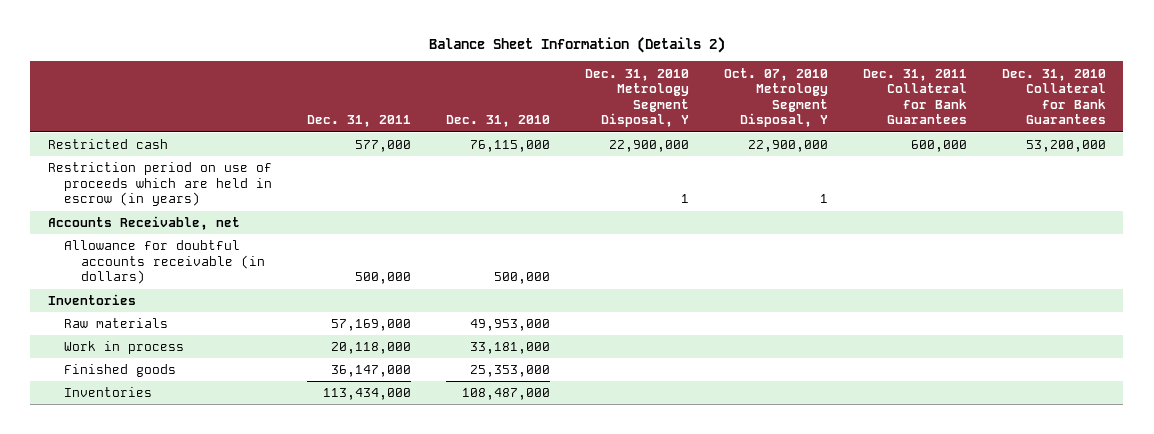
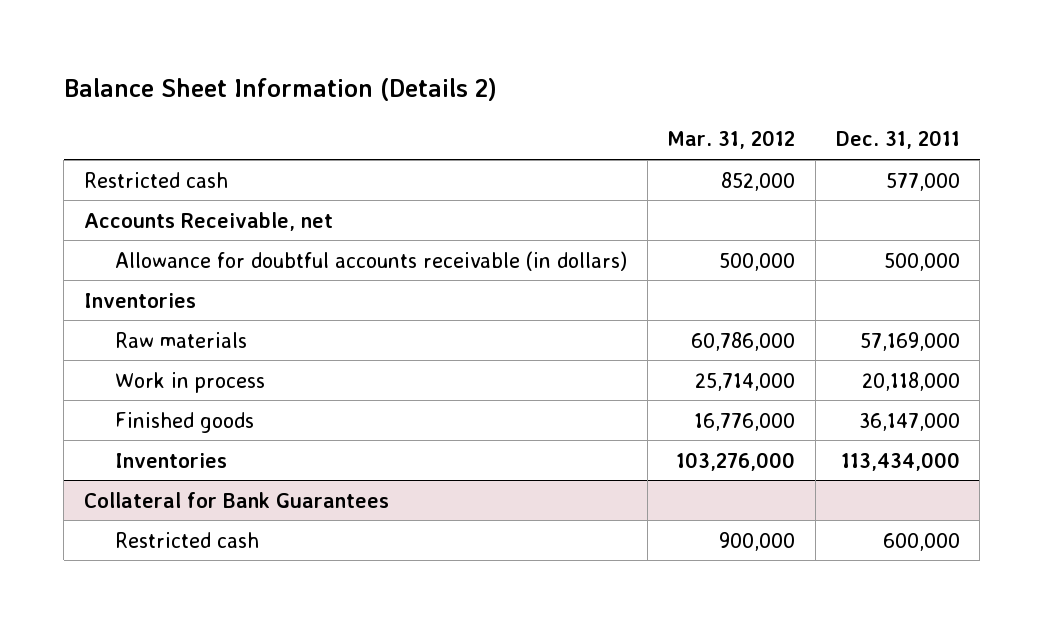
- | Dec. 31, 2011 | Dec. 31, 2010 | Dec. 31, 2010 Metrology Segment Disposal, Y | Oct. 07, 2010 Metrology Segment Disposal, Y | Dec. 31, 2011 Collateral for Bank Guarantees | Dec. 31, 2010 Collateral for Bank Guarantees
+ | Mar. 31, 2012 | Dec. 31, 2011
- Restriction period on use of proceeds which are held in escrow (in years) | | | 1 | 1 | |
+ Collateral for Bank Guarantees
+ Restricted cash | 900,000 | 600,000

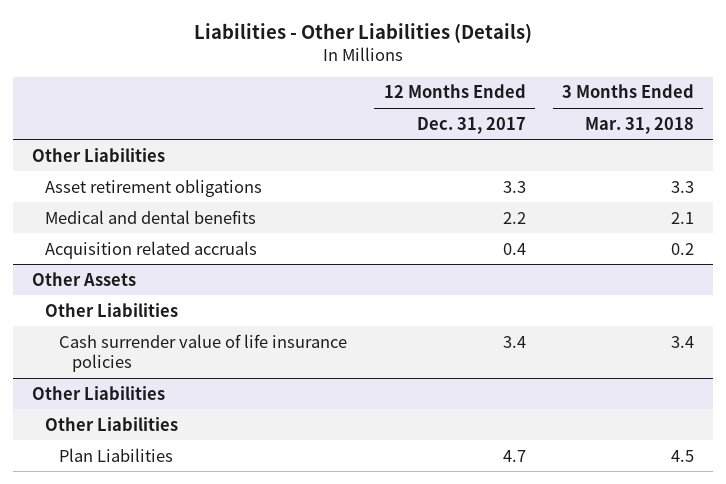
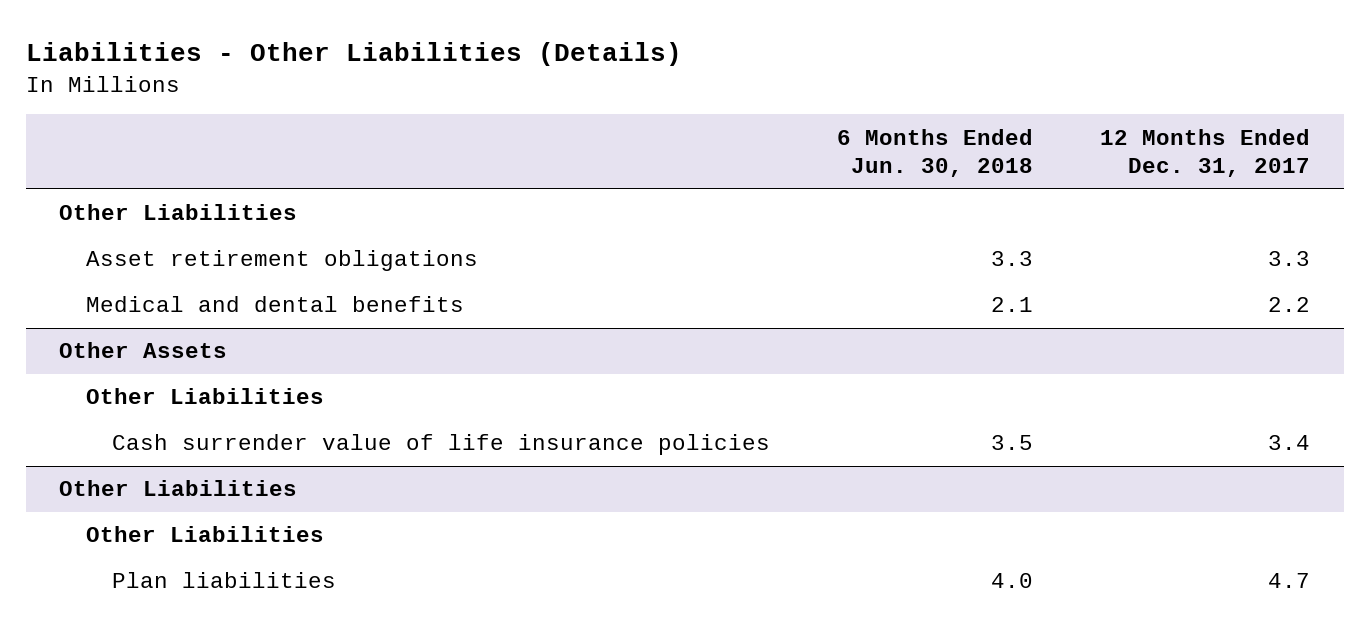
- | 12 Months Ended Dec. 31, 2017 | 3 Months Ended Mar. 31, 2018
+ | 6 Months Ended Jun. 30, 2018 | 12 Months Ended Dec. 31, 2017
- Acquisition related accruals | 0.4 | 0.2
@ Other Liabilities
- Plan Liabilities | 4.7 | 4.5
+ Plan liabilities | 4.0 | 4.7

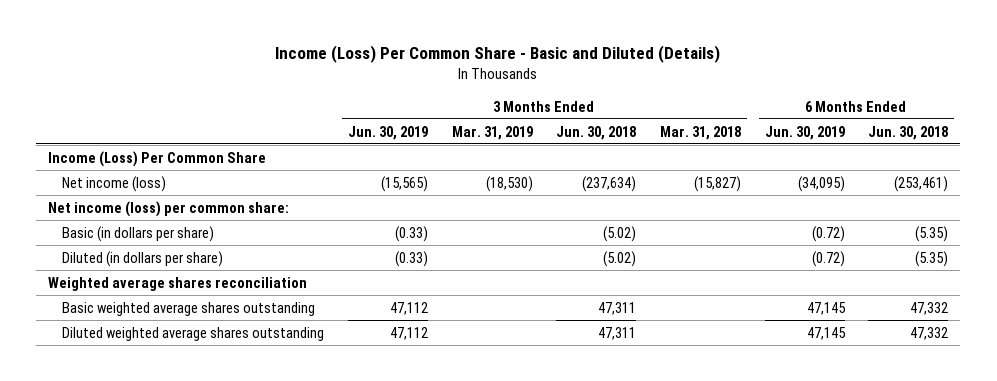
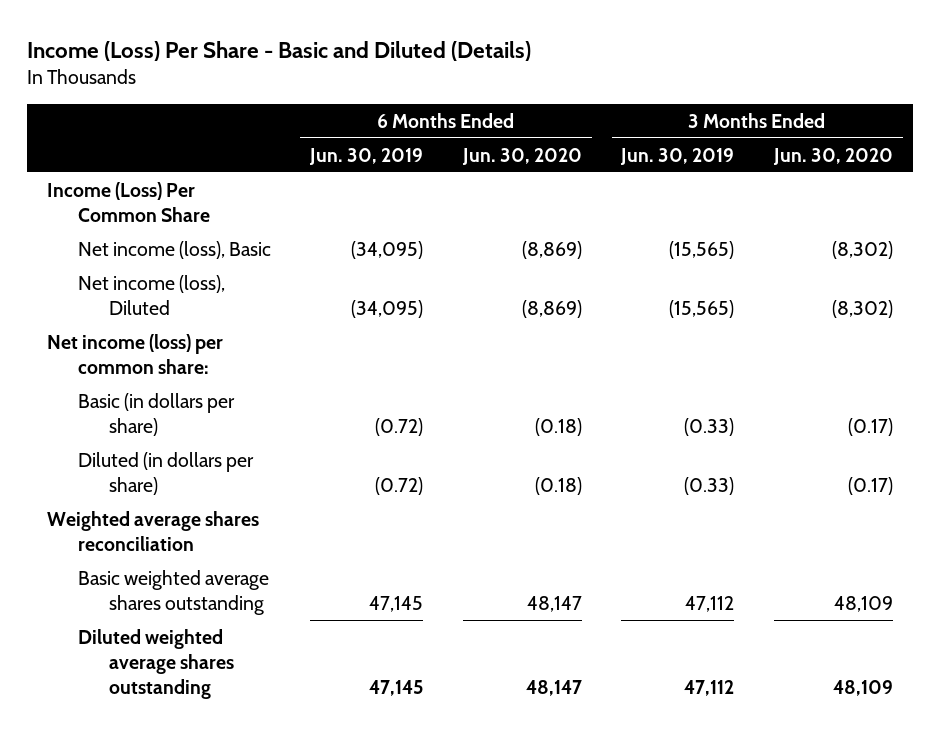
- Income (Loss) Per Common Share - Basic and Diluted (Details)
+ Income (Loss) Per Share - Basic and Diluted (Details)
- | 3 Months Ended Jun. 30, 2019 | 3 Months Ended Mar. 31, 2019 | 3 Months Ended Jun. 30, 2018 | 3 Months Ended Mar. 31, 2018 | 6 Months Ended Jun. 30, 2019 | 6 Months Ended Jun. 30, 2018
+ | 6 Months Ended Jun. 30, 2019 | 6 Months Ended Jun. 30, 2020 | 3 Months Ended Jun. 30, 2019 | 3 Months Ended Jun. 30, 2020
- Net income (loss) | (15,565) | (18,530) | (237,634) | (15,827) | (34,095) | (253,461)
+ Net income (loss), Basic | (34,095) | (8,869) | (15,565) | (8,302)
+ Net income (loss), Diluted | (34,095) | (8,869) | (15,565) | (8,302)

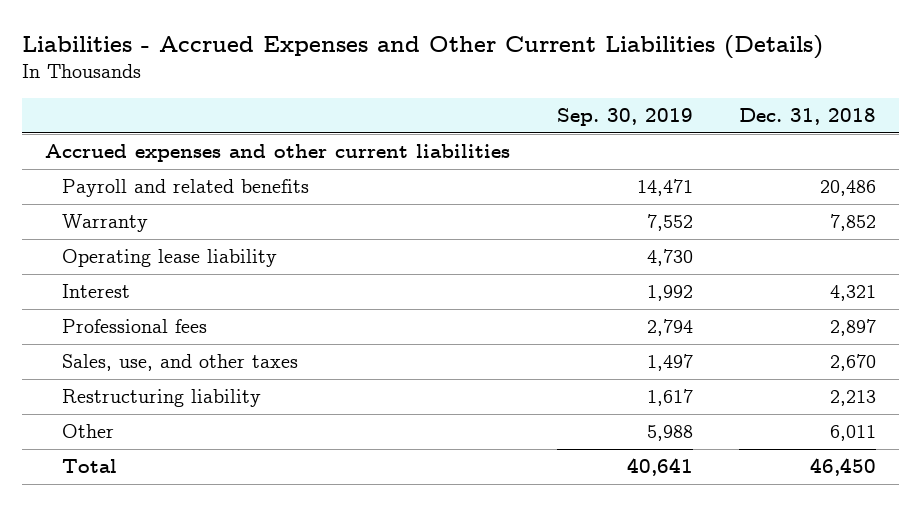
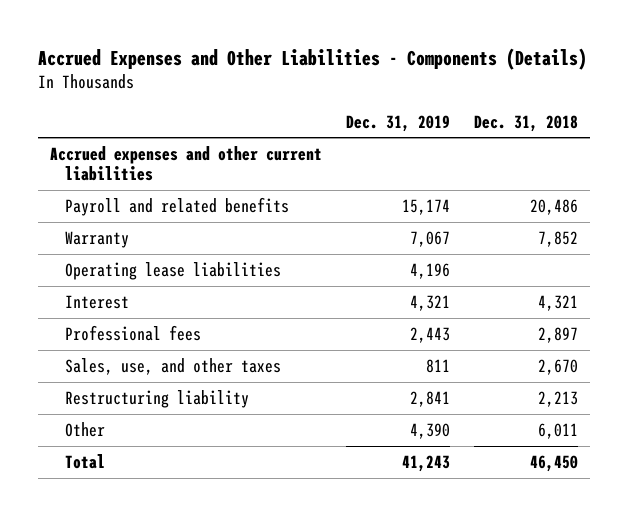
- Liabilities - Accrued Expenses and Other Current Liabilities (Details)
+ Accrued Expenses and Other Liabilities - Components (Details)
- | Sep. 30, 2019 | Dec. 31, 2018
+ | Dec. 31, 2019 | Dec. 31, 2018
- Operating lease liability | 4,730 |
+ Operating lease liabilities | 4,196 |

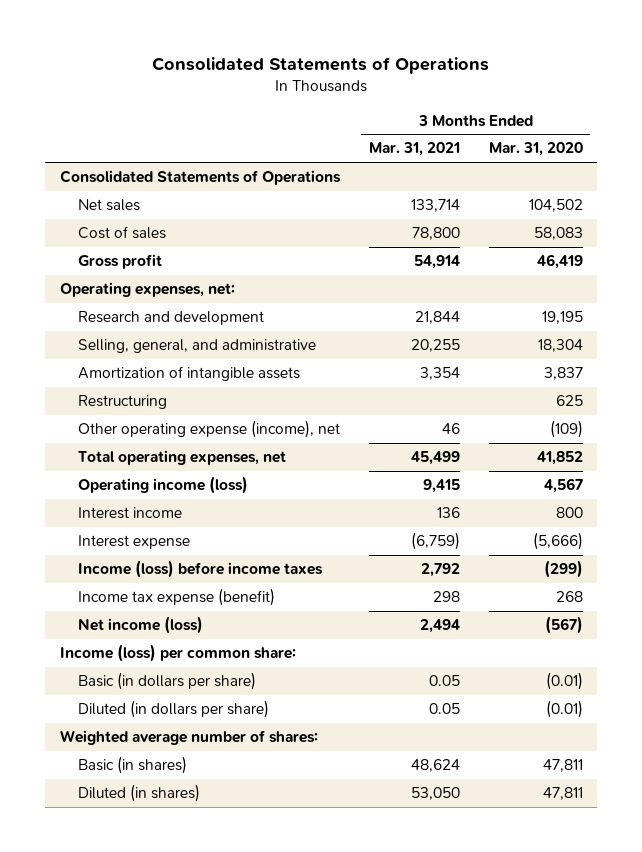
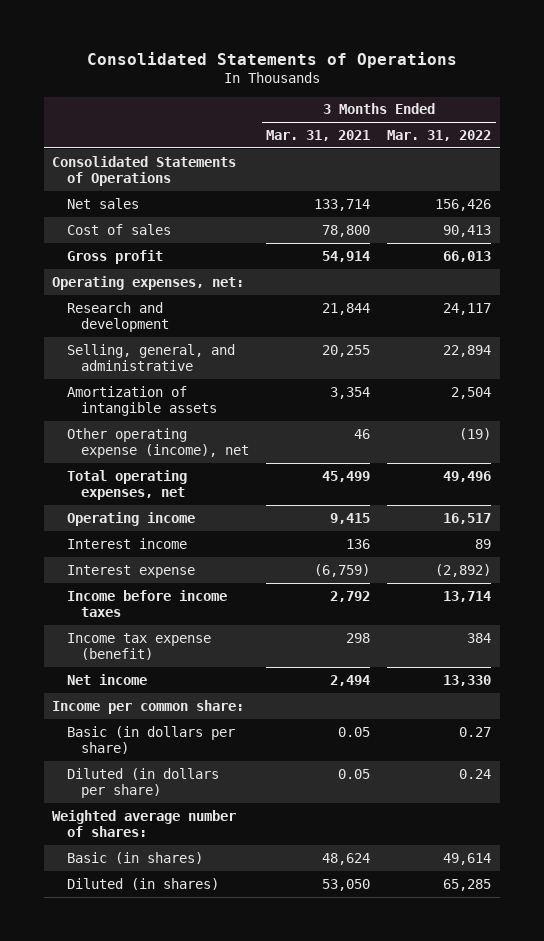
- | 3 Months Ended Mar. 31, 2021 | 3 Months Ended Mar. 31, 2020
+ | 3 Months Ended Mar. 31, 2021 | 3 Months Ended Mar. 31, 2022
- Restructuring | | 625
- Operating income (loss) | 9,415 | 4,567
+ Operating income | 9,415 | 16,517
- Income (loss) before income taxes | 2,792 | (299)
+ Income before income taxes | 2,792 | 13,714
- Net income (loss) | 2,494 | (567)
- Income (loss) per common share:
+ Net income | 2,494 | 13,330
+ Income per common share:

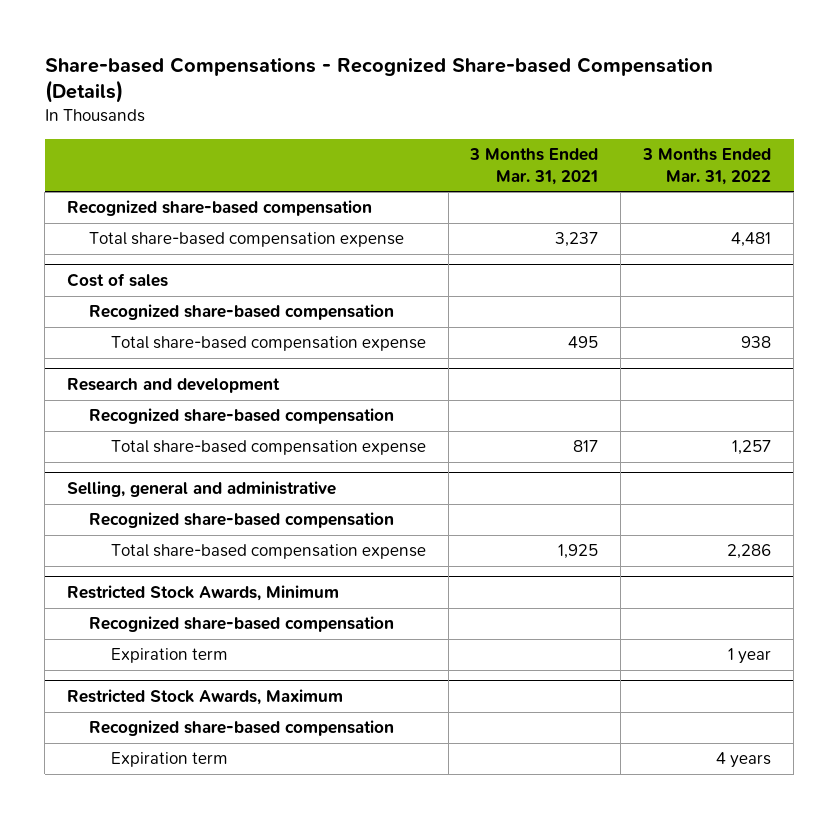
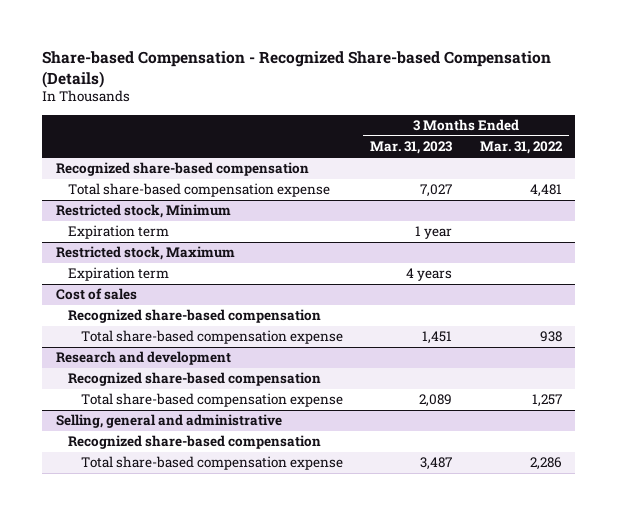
- Share-based Compensations - Recognized Share-based Compensation (Details)
+ Share-based Compensation - Recognized Share-based Compensation (Details)
- | 3 Months Ended Mar. 31, 2021 | 3 Months Ended Mar. 31, 2022
+ | 3 Months Ended Mar. 31, 2023 | 3 Months Ended Mar. 31, 2022
+ Restricted stock, Minimum
+ Expiration term | 1 year |
+ Restricted stock, Maximum
+ Expiration term | 4 years |
- Restricted Stock Awards, Minimum
- Recognized share-based compensation
- Expiration term | | 1 year
- Restricted Stock Awards, Maximum
- Recognized share-based compensation
- Expiration term | | 4 years

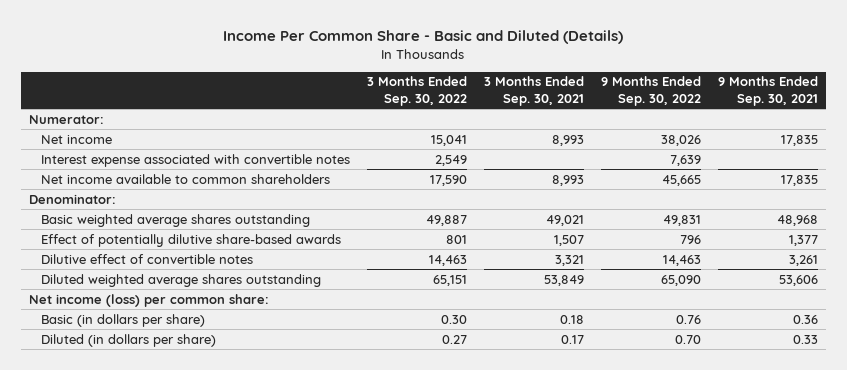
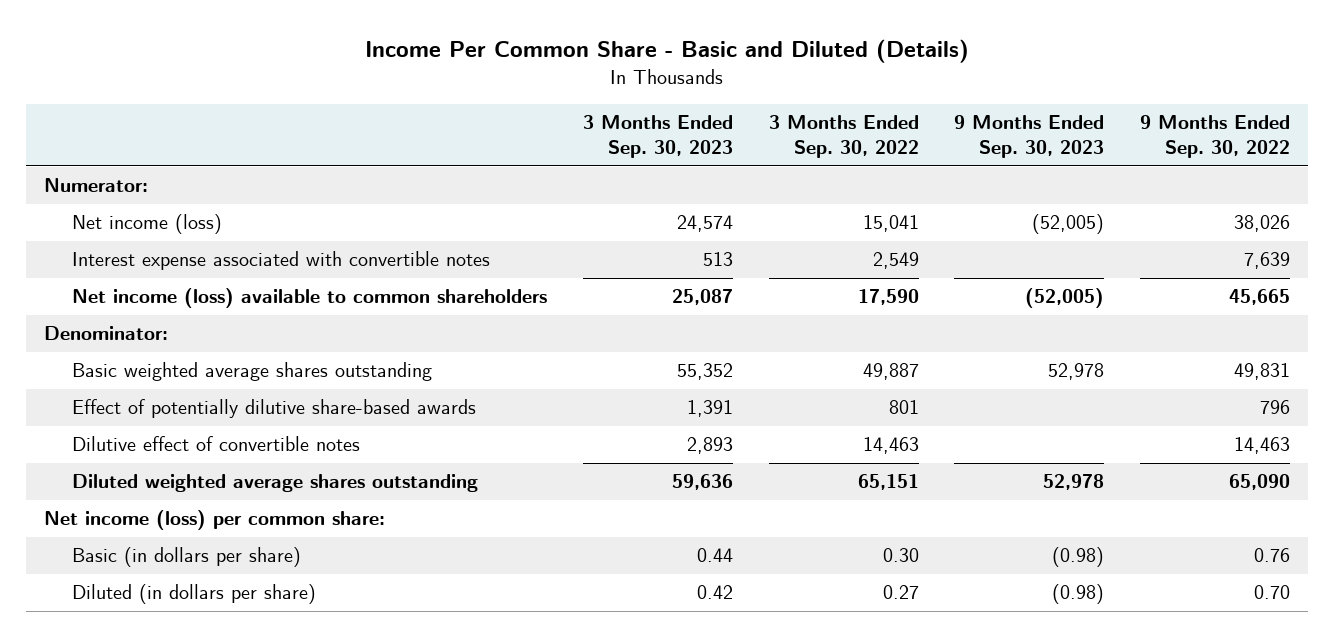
- | 3 Months Ended Sep. 30, 2022 | 3 Months Ended Sep. 30, 2021 | 9 Months Ended Sep. 30, 2022 | 9 Months Ended Sep. 30, 2021
+ | 3 Months Ended Sep. 30, 2023 | 3 Months Ended Sep. 30, 2022 | 9 Months Ended Sep. 30, 2023 | 9 Months Ended Sep. 30, 2022
- Net income | 15,041 | 8,993 | 38,026 | 17,835
+ Net income (loss) | 24,574 | 15,041 | (52,005) | 38,026
- Net income available to common shareholders | 17,590 | 8,993 | 45,665 | 17,835
+ Net income (loss) available to common shareholders | 25,087 | 17,590 | (52,005) | 45,665

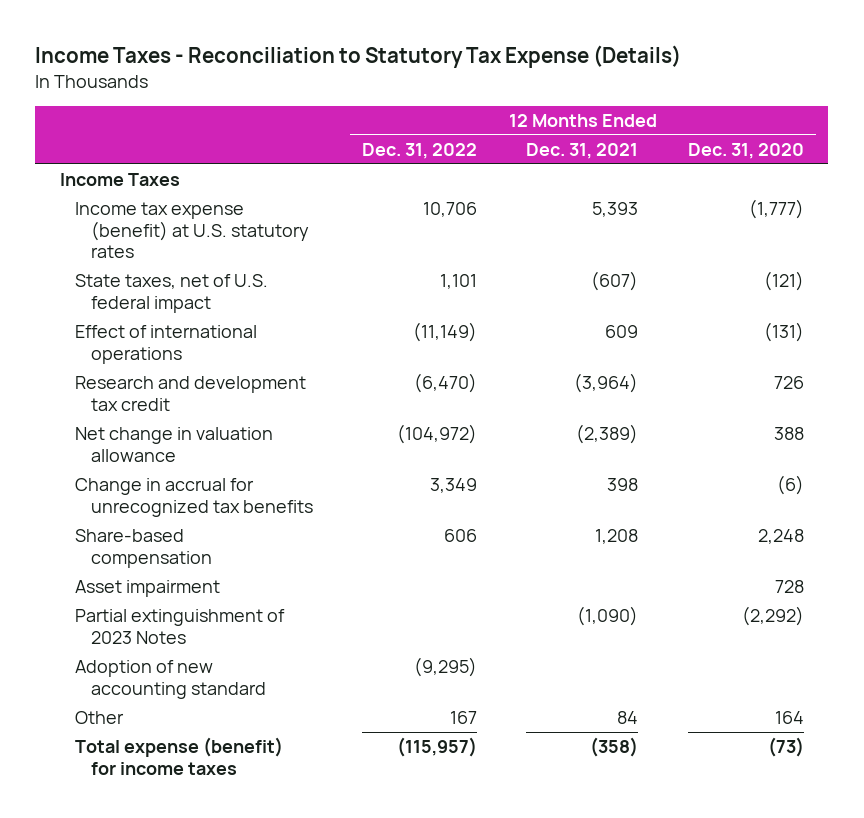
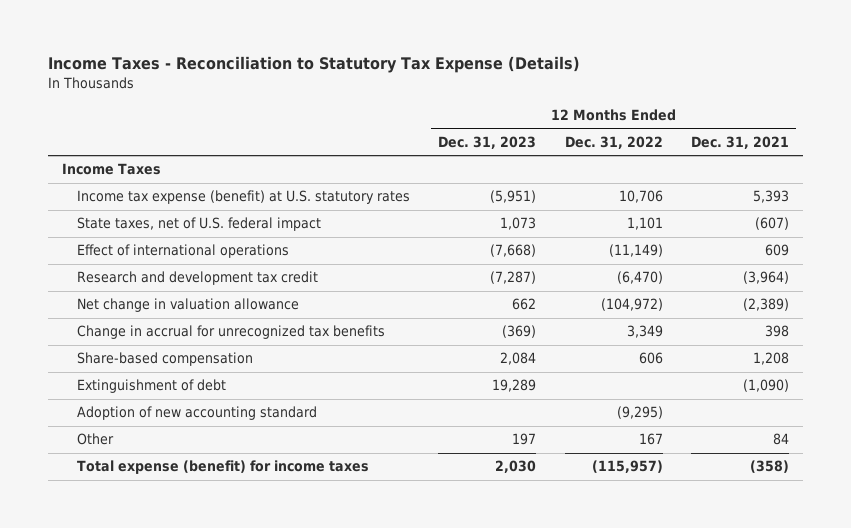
- | 12 Months Ended Dec. 31, 2022 | 12 Months Ended Dec. 31, 2021 | 12 Months Ended Dec. 31, 2020
+ | 12 Months Ended Dec. 31, 2023 | 12 Months Ended Dec. 31, 2022 | 12 Months Ended Dec. 31, 2021
- Asset impairment | | | 728
- Partial extinguishment of 2023 Notes | | (1,090) | (2,292)
+ Extinguishment of debt | 19,289 | | (1,090)

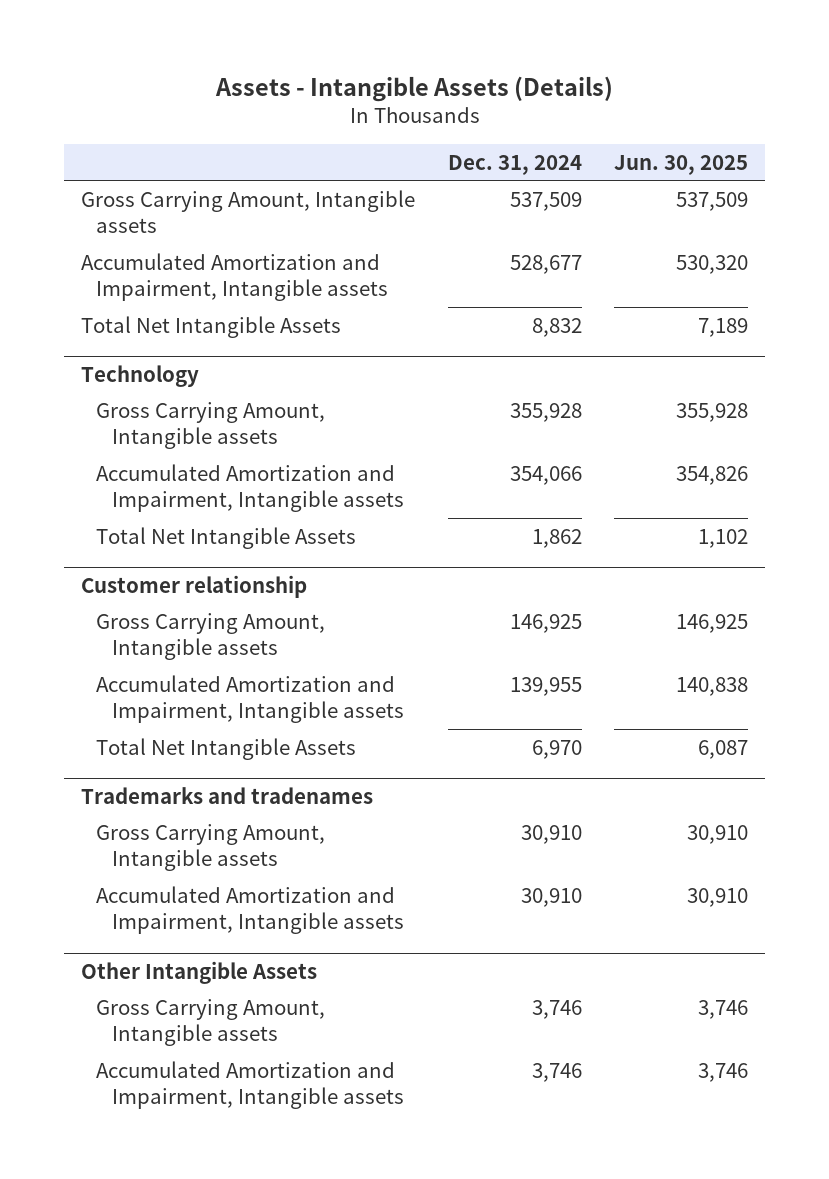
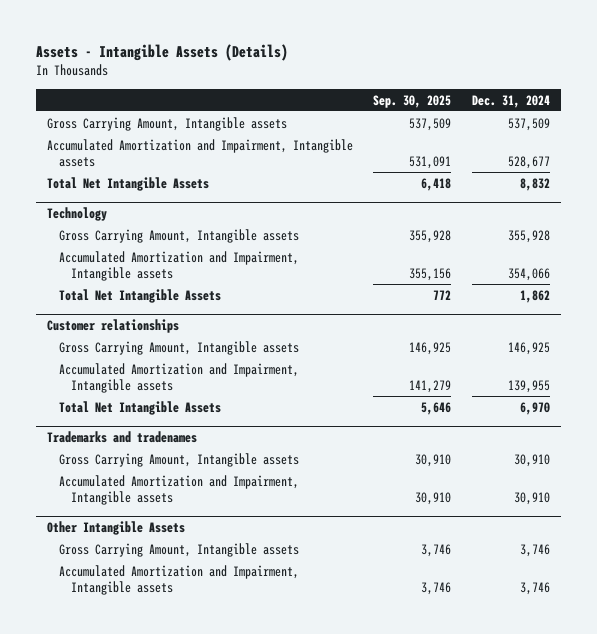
- | Dec. 31, 2024 | Jun. 30, 2025
+ | Sep. 30, 2025 | Dec. 31, 2024
- Customer relationship
+ Customer relationships

